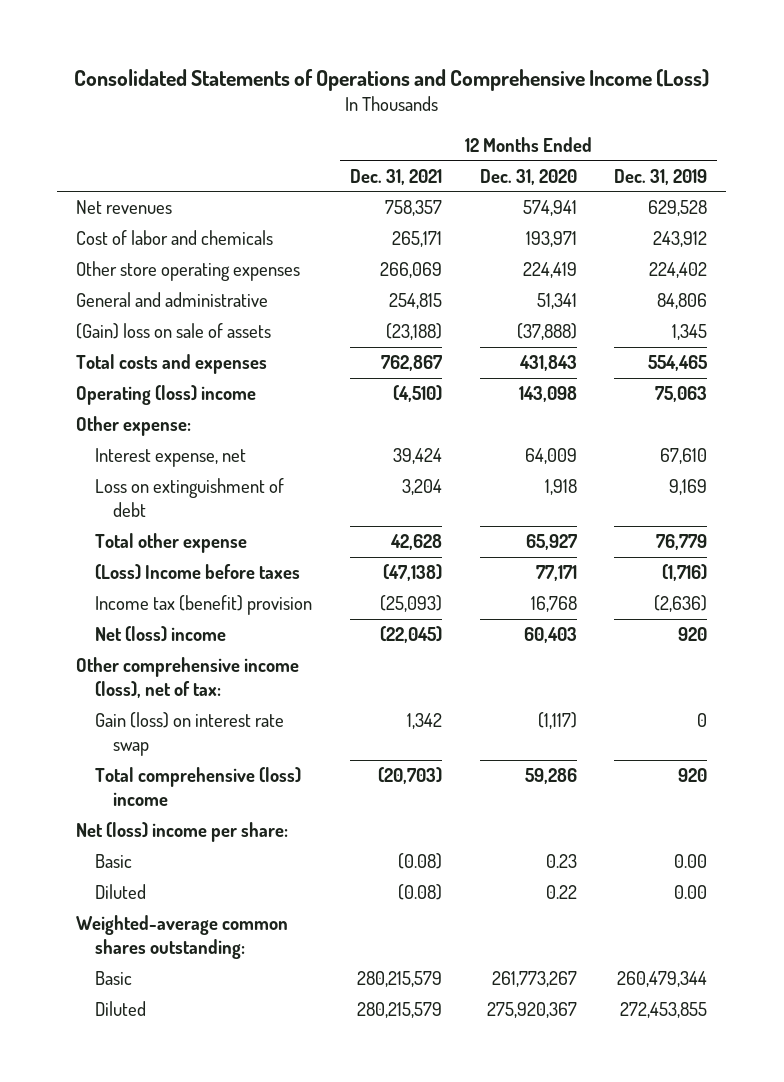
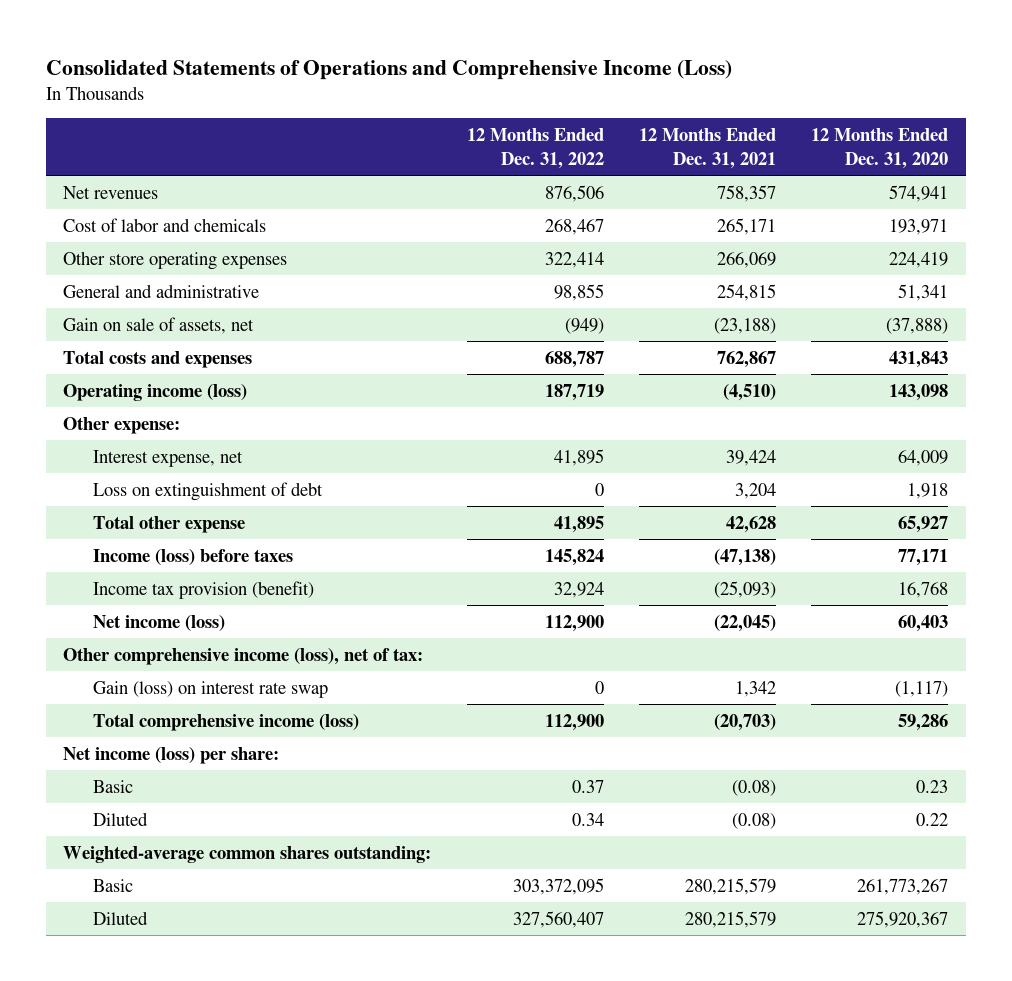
- | 12 Months Ended Dec. 31, 2021 | 12 Months Ended Dec. 31, 2020 | 12 Months Ended Dec. 31, 2019
+ | 12 Months Ended Dec. 31, 2022 | 12 Months Ended Dec. 31, 2021 | 12 Months Ended Dec. 31, 2020
- (Gain) loss on sale of assets | (23,188) | (37,888) | 1,345
+ Gain on sale of assets, net | (949) | (23,188) | (37,888)
- Operating (loss) income | (4,510) | 143,098 | 75,063
+ Operating income (loss) | 187,719 | (4,510) | 143,098
- (Loss) Income before taxes | (47,138) | 77,171 | (1,716)
- Income tax (benefit) provision | (25,093) | 16,768 | (2,636)
- Net (loss) income | (22,045) | 60,403 | 920
+ Income (loss) before taxes | 145,824 | (47,138) | 77,171
+ Income tax provision (benefit) | 32,924 | (25,093) | 16,768
+ Net income (loss) | 112,900 | (22,045) | 60,403
- Total comprehensive (loss) income | (20,703) | 59,286 | 920
- Net (loss) income per share:
+ Total comprehensive income (loss) | 112,900 | (20,703) | 59,286
+ Net income (loss) per share:

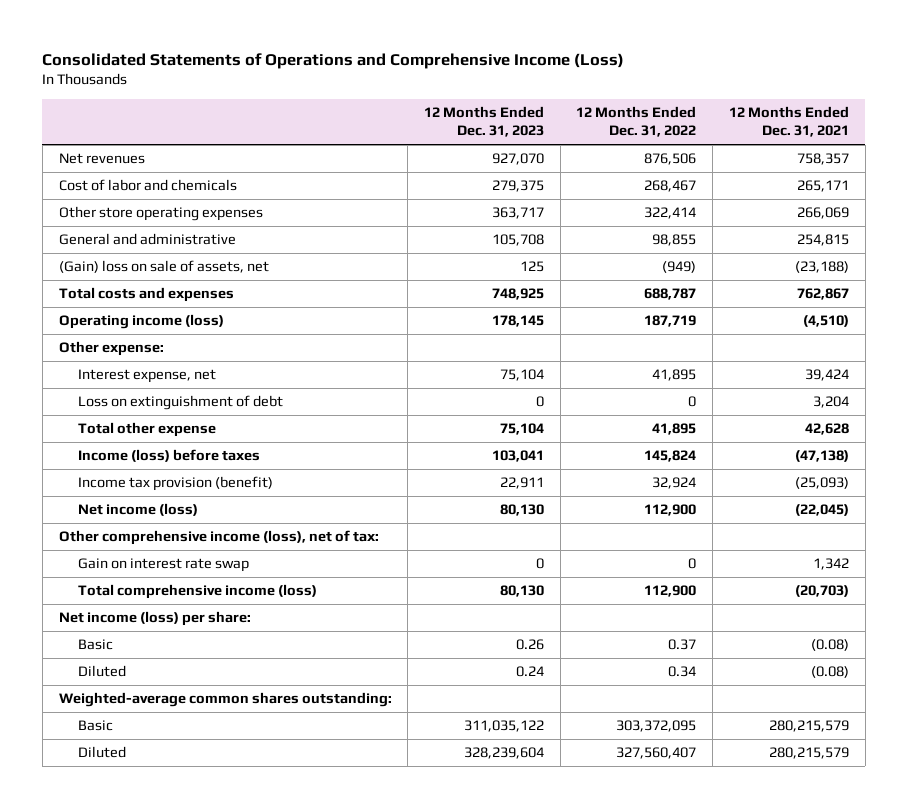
- | 12 Months Ended Dec. 31, 2022 | 12 Months Ended Dec. 31, 2021 | 12 Months Ended Dec. 31, 2020
+ | 12 Months Ended Dec. 31, 2023 | 12 Months Ended Dec. 31, 2022 | 12 Months Ended Dec. 31, 2021
- Gain on sale of assets, net | (949) | (23,188) | (37,888)
+ (Gain) loss on sale of assets, net | 125 | (949) | (23,188)
- Gain (loss) on interest rate swap | 0 | 1,342 | (1,117)
+ Gain on interest rate swap | 0 | 0 | 1,342

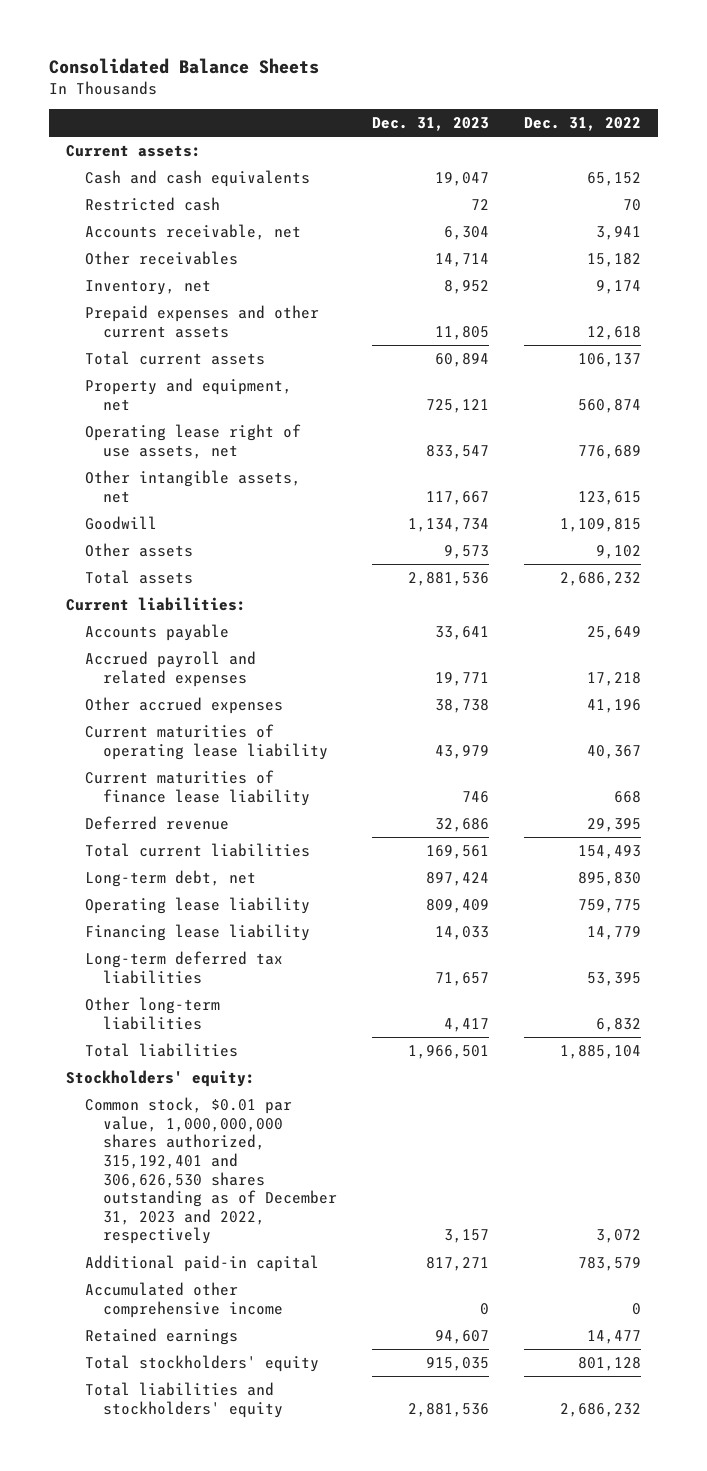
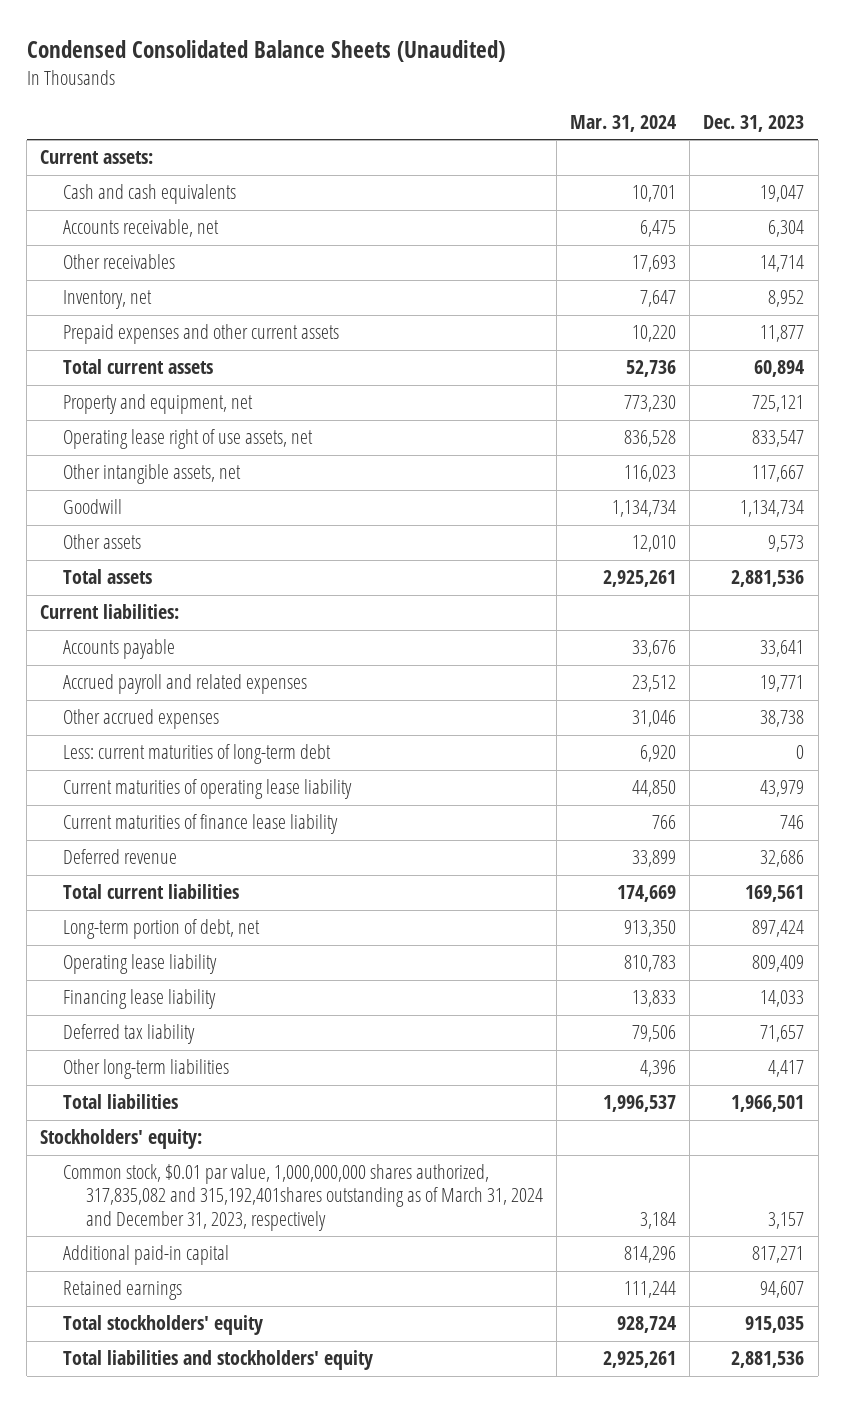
- Consolidated Balance Sheets
+ Condensed Consolidated Balance Sheets (Unaudited)
- | Dec. 31, 2023 | Dec. 31, 2022
+ | Mar. 31, 2024 | Dec. 31, 2023
- Restricted cash | 72 | 70
- Prepaid expenses and other current assets | 11,805 | 12,618
+ Prepaid expenses and other current assets | 10,220 | 11,877
+ Less: current maturities of long-term debt | 6,920 | 0
- Long-term debt, net | 897,424 | 895,830
+ Long-term portion of debt, net | 913,350 | 897,424
- Long-term deferred tax liabilities | 71,657 | 53,395
+ Deferred tax liability | 79,506 | 71,657
- Common stock, $0.01 par value, 1,000,000,000 shares authorized, 315,192,401 and 306,626,530 shares outstanding as of December 31, 2023 and 2022, respectively | 3,157 | 3,072
+ Common stock, $0.01 par value, 1,000,000,000 shares authorized, 317,835,082 and 315,192,401shares outstanding as of March 31, 2024 and December 31, 2023, respectively | 3,184 | 3,157
- Accumulated other comprehensive income | 0 | 0

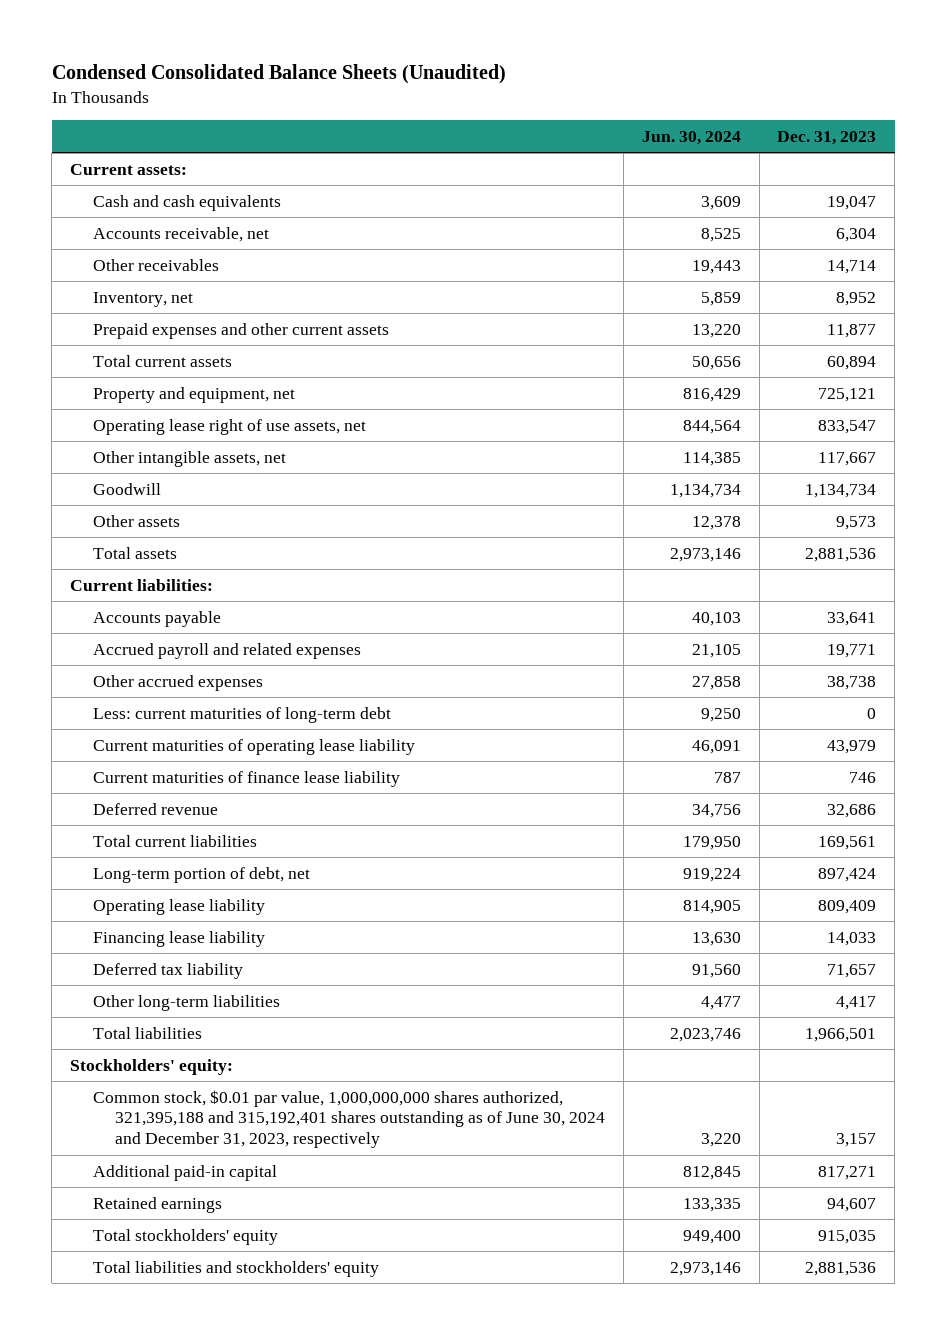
- | Mar. 31, 2024 | Dec. 31, 2023
+ | Jun. 30, 2024 | Dec. 31, 2023
- Common stock, $0.01 par value, 1,000,000,000 shares authorized, 317,835,082 and 315,192,401shares outstanding as of March 31, 2024 and December 31, 2023, respectively | 3,184 | 3,157
+ Common stock, $0.01 par value, 1,000,000,000 shares authorized, 321,395,188 and 315,192,401 shares outstanding as of June 30, 2024 and December 31, 2023, respectively | 3,220 | 3,157

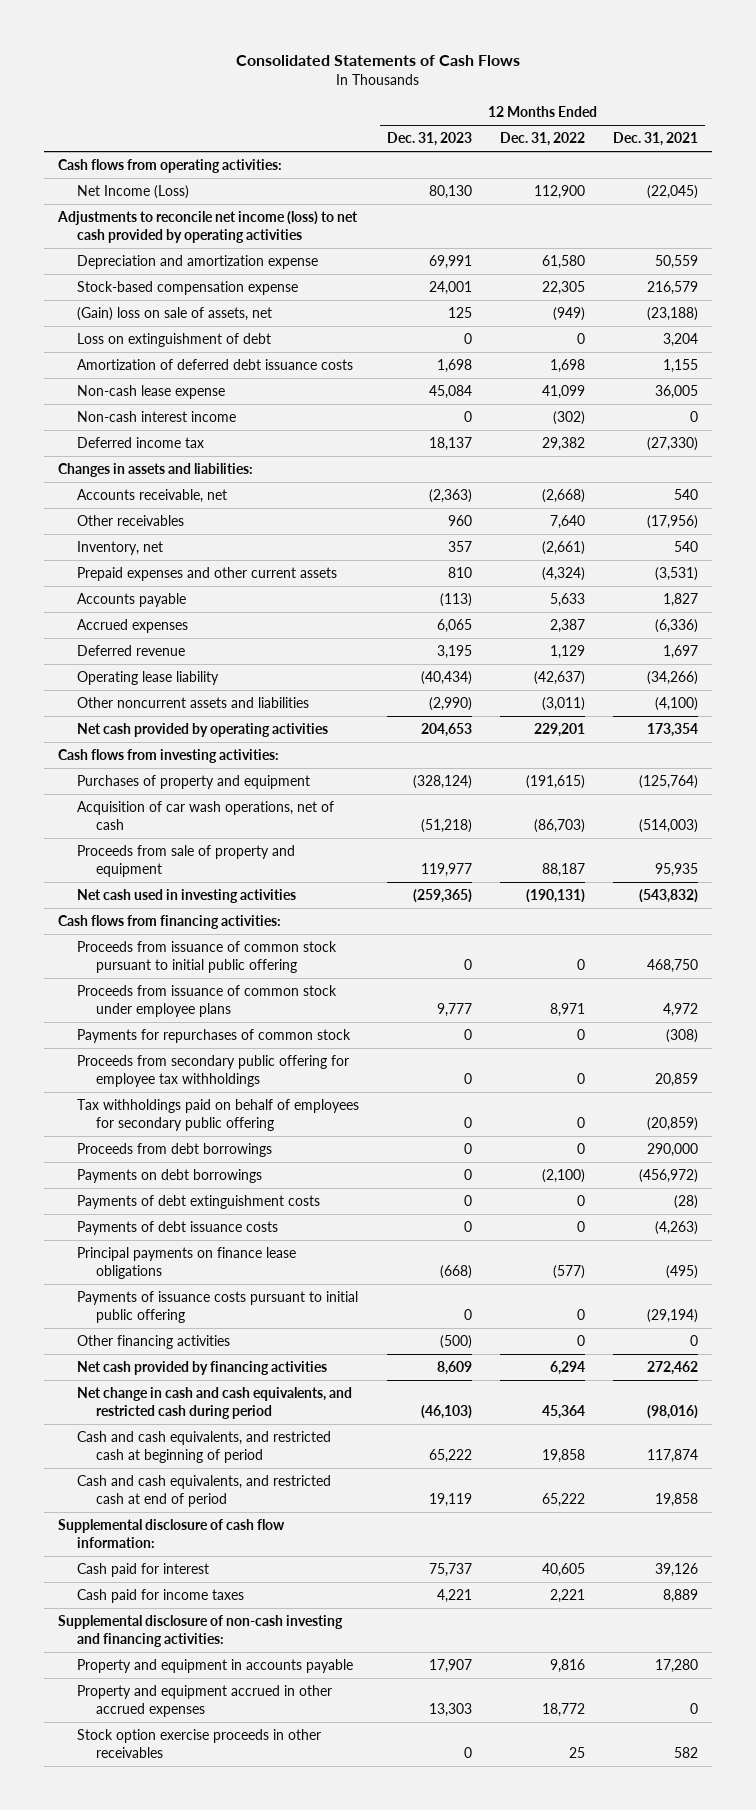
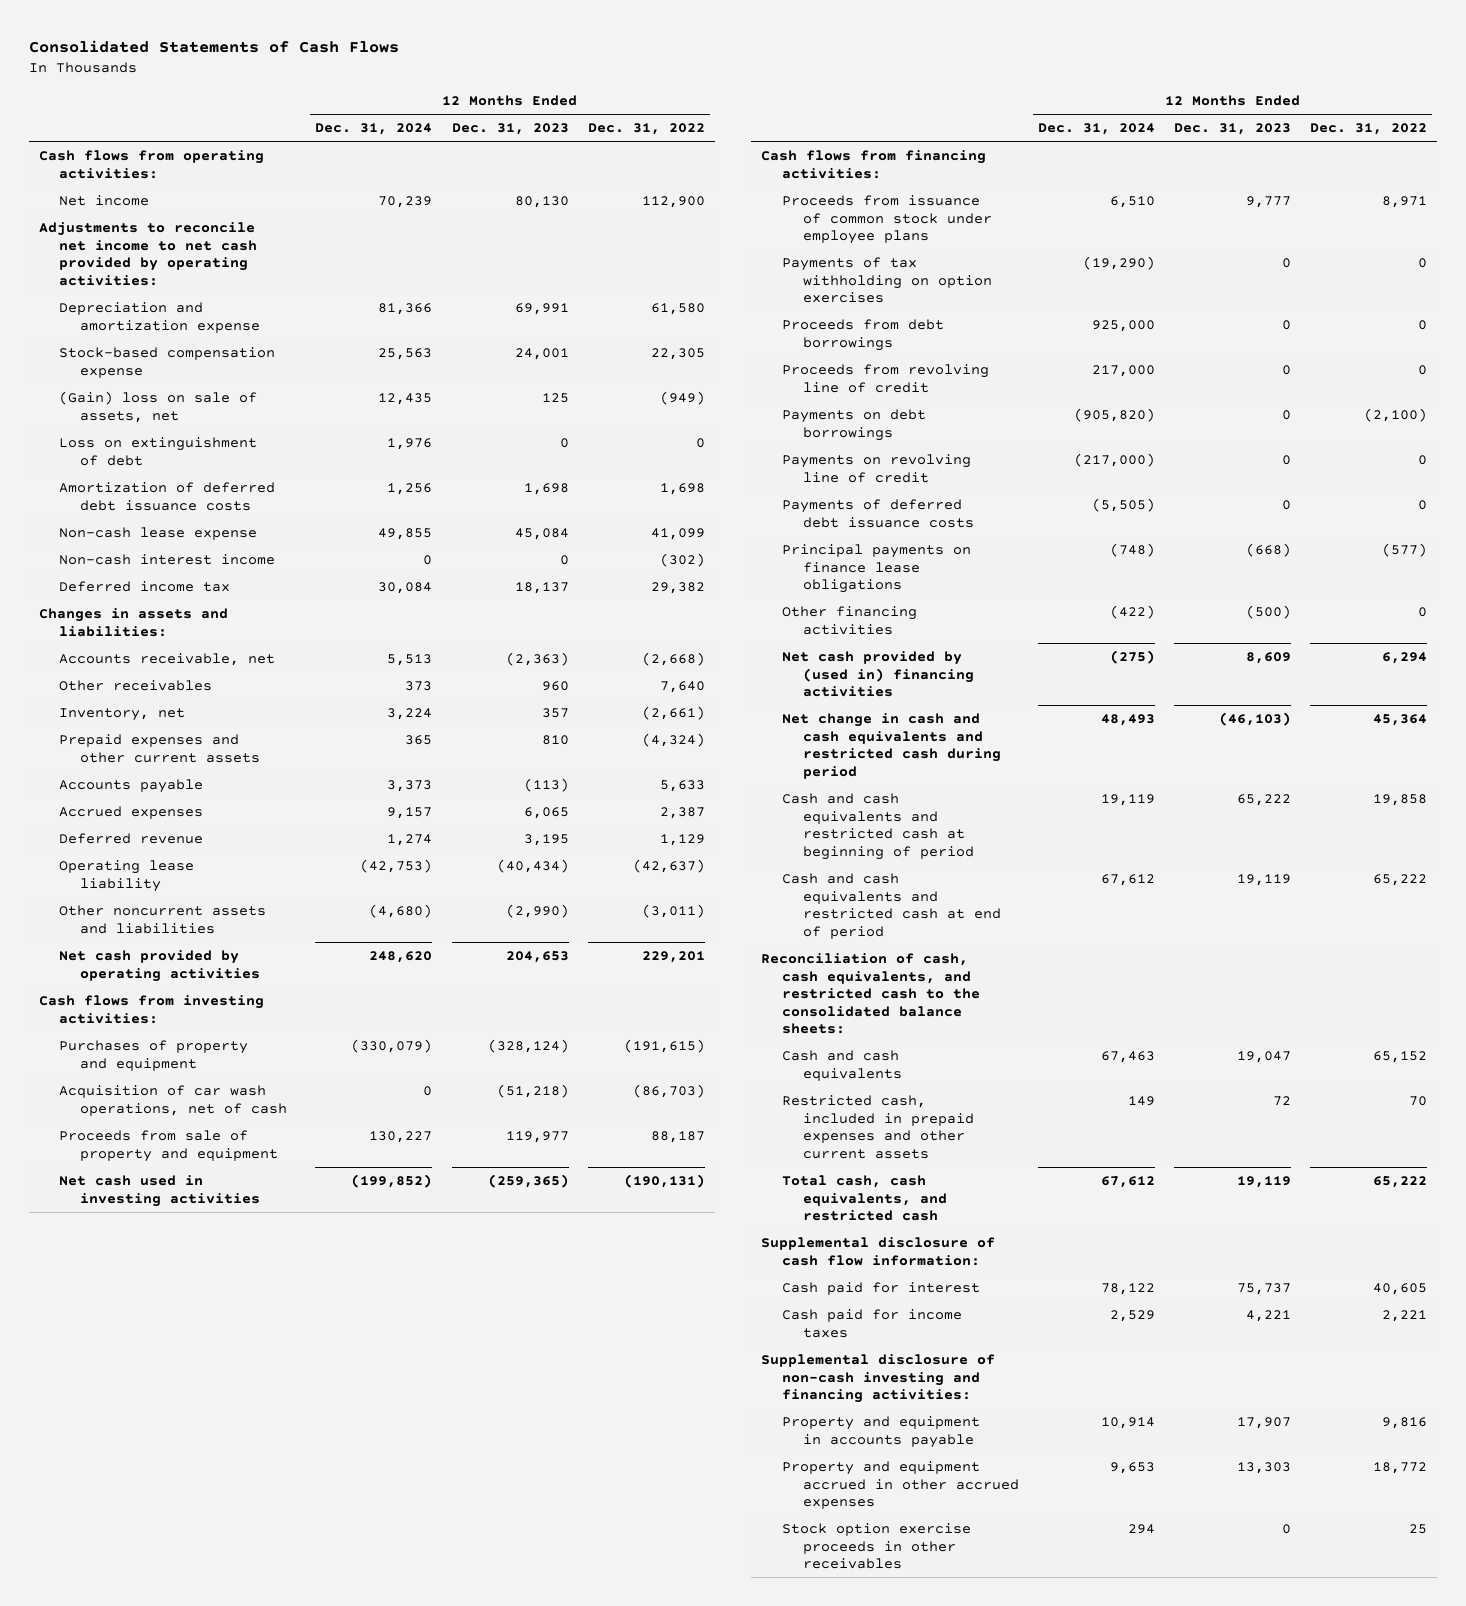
- | 12 Months Ended Dec. 31, 2023 | 12 Months Ended Dec. 31, 2022 | 12 Months Ended Dec. 31, 2021
+ | 12 Months Ended Dec. 31, 2024 | 12 Months Ended Dec. 31, 2023 | 12 Months Ended Dec. 31, 2022
- Net Income (Loss) | 80,130 | 112,900 | (22,045)
- Adjustments to reconcile net income (loss) to net cash provided by operating activities
+ Net income | 70,239 | 80,130 | 112,900
+ Adjustments to reconcile net income to net cash provided by operating activities:
- Proceeds from issuance of common stock pursuant to initial public offering | 0 | 0 | 468,750
- Payments for repurchases of common stock | 0 | 0 | (308)
- Proceeds from secondary public offering for employee tax withholdings | 0 | 0 | 20,859
- Tax withholdings paid on behalf of employees for secondary public offering | 0 | 0 | (20,859)
+ Payments of tax withholding on option exercises | (19,290) | 0 | 0
+ Proceeds from revolving line of credit | 217,000 | 0 | 0
- Payments of debt extinguishment costs | 0 | 0 | (28)
- Payments of debt issuance costs | 0 | 0 | (4,263)
+ Payments on revolving line of credit | (217,000) | 0 | 0
+ Payments of deferred debt issuance costs | (5,505) | 0 | 0
- Payments of issuance costs pursuant to initial public offering | 0 | 0 | (29,194)
- Net cash provided by financing activities | 8,609 | 6,294 | 272,462
- Net change in cash and cash equivalents, and restricted cash during period | (46,103) | 45,364 | (98,016)
- Cash and cash equivalents, and restricted cash at beginning of period | 65,222 | 19,858 | 117,874
- Cash and cash equivalents, and restricted cash at end of period | 19,119 | 65,222 | 19,858
+ Net cash provided by (used in) financing activities | (275) | 8,609 | 6,294
+ Net change in cash and cash equivalents and restricted cash during period | 48,493 | (46,103) | 45,364
+ Cash and cash equivalents and restricted cash at beginning of period | 19,119 | 65,222 | 19,858
+ Cash and cash equivalents and restricted cash at end of period | 67,612 | 19,119 | 65,222
+ Reconciliation of cash, cash equivalents, and restricted cash to the consolidated balance sheets:
+ Cash and cash equivalents | 67,463 | 19,047 | 65,152
+ Restricted cash, included in prepaid expenses and other current assets | 149 | 72 | 70
+ Total cash, cash equivalents, and restricted cash | 67,612 | 19,119 | 65,222

